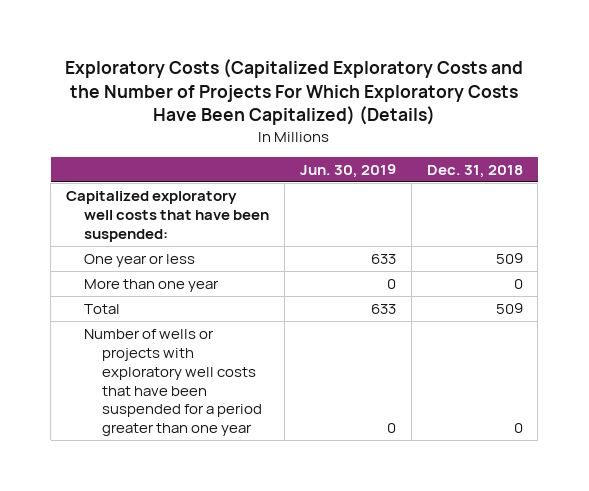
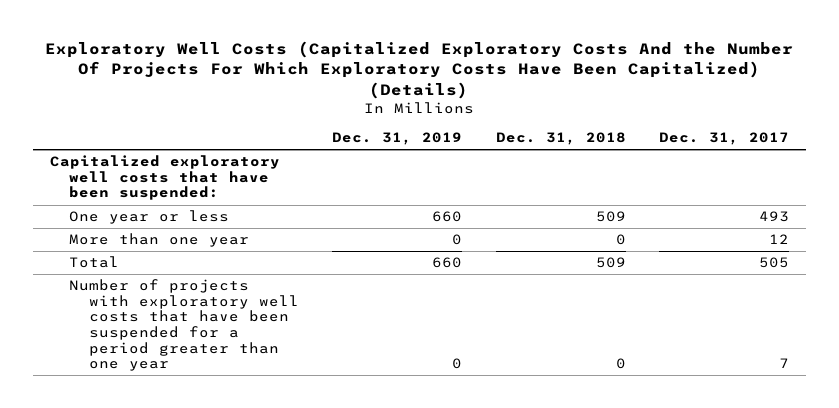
- Exploratory Costs (Capitalized Exploratory Costs and the Number of Projects For Which Exploratory Costs Have Been Capitalized) (Details)
+ Exploratory Well Costs (Capitalized Exploratory Costs And the Number Of Projects For Which Exploratory Costs Have Been Capitalized) (Details)
- | Jun. 30, 2019 | Dec. 31, 2018
+ | Dec. 31, 2019 | Dec. 31, 2018 | Dec. 31, 2017
- Number of wells or projects with exploratory well costs that have been suspended for a period greater than one year | 0 | 0
+ Number of projects with exploratory well costs that have been suspended for a period greater than one year | 0 | 0 | 7

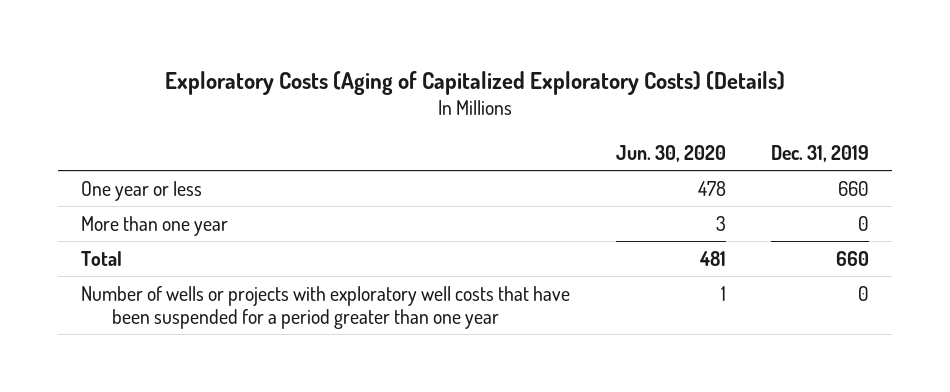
- Exploratory Well Costs (Capitalized Exploratory Costs And the Number Of Projects For Which Exploratory Costs Have Been Capitalized) (Details)
+ Exploratory Costs (Aging of Capitalized Exploratory Costs) (Details)
- | Dec. 31, 2019 | Dec. 31, 2018 | Dec. 31, 2017
+ | Jun. 30, 2020 | Dec. 31, 2019
- Capitalized exploratory well costs that have been suspended:
- Number of projects with exploratory well costs that have been suspended for a period greater than one year | 0 | 0 | 7
+ Number of wells or projects with exploratory well costs that have been suspended for a period greater than one year | 1 | 0

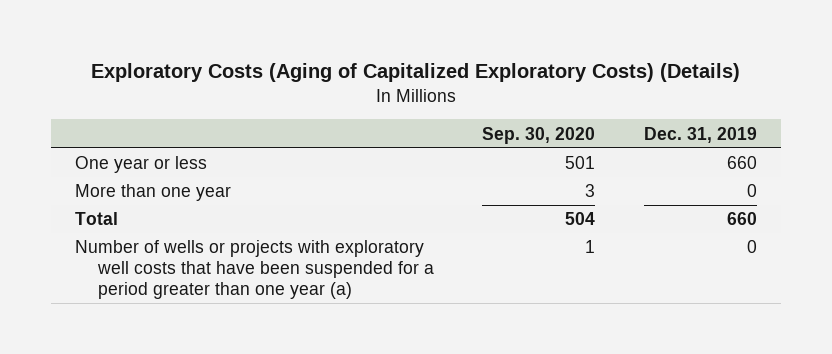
- | Jun. 30, 2020 | Dec. 31, 2019
+ | Sep. 30, 2020 | Dec. 31, 2019
- Number of wells or projects with exploratory well costs that have been suspended for a period greater than one year | 1 | 0
+ Number of wells or projects with exploratory well costs that have been suspended for a period greater than one year (a) | 1 | 0

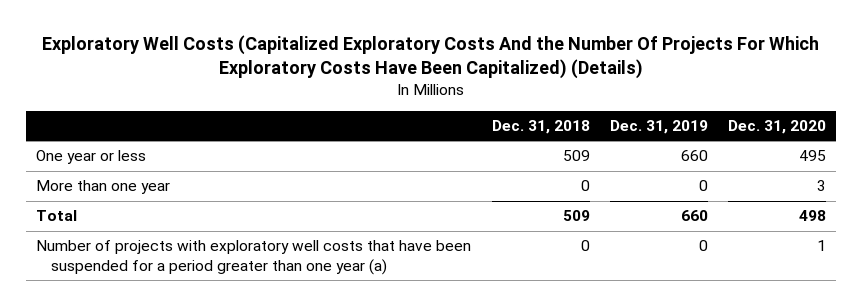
- Exploratory Costs (Aging of Capitalized Exploratory Costs) (Details)
+ Exploratory Well Costs (Capitalized Exploratory Costs And the Number Of Projects For Which Exploratory Costs Have Been Capitalized) (Details)
- | Sep. 30, 2020 | Dec. 31, 2019
+ | Dec. 31, 2018 | Dec. 31, 2019 | Dec. 31, 2020
- Number of wells or projects with exploratory well costs that have been suspended for a period greater than one year (a) | 1 | 0
+ Number of projects with exploratory well costs that have been suspended for a period greater than one year (a) | 0 | 0 | 1

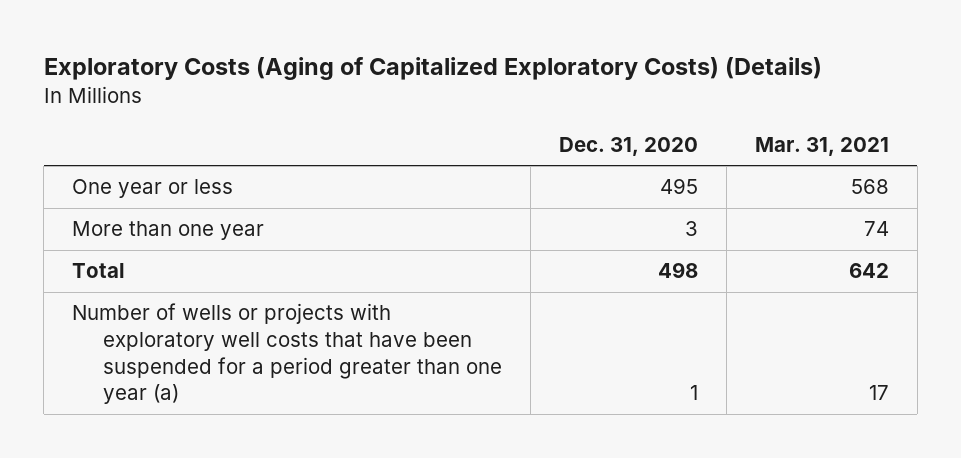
- Exploratory Well Costs (Capitalized Exploratory Costs And the Number Of Projects For Which Exploratory Costs Have Been Capitalized) (Details)
+ Exploratory Costs (Aging of Capitalized Exploratory Costs) (Details)
- | Dec. 31, 2018 | Dec. 31, 2019 | Dec. 31, 2020
+ | Dec. 31, 2020 | Mar. 31, 2021
- Number of projects with exploratory well costs that have been suspended for a period greater than one year (a) | 0 | 0 | 1
+ Number of wells or projects with exploratory well costs that have been suspended for a period greater than one year (a) | 1 | 17

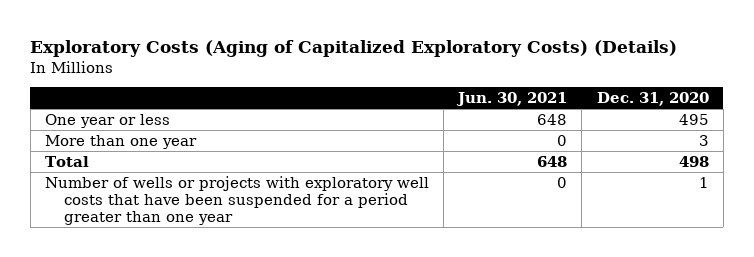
- | Dec. 31, 2020 | Mar. 31, 2021
+ | Jun. 30, 2021 | Dec. 31, 2020
- Number of wells or projects with exploratory well costs that have been suspended for a period greater than one year (a) | 1 | 17
+ Number of wells or projects with exploratory well costs that have been suspended for a period greater than one year | 0 | 1

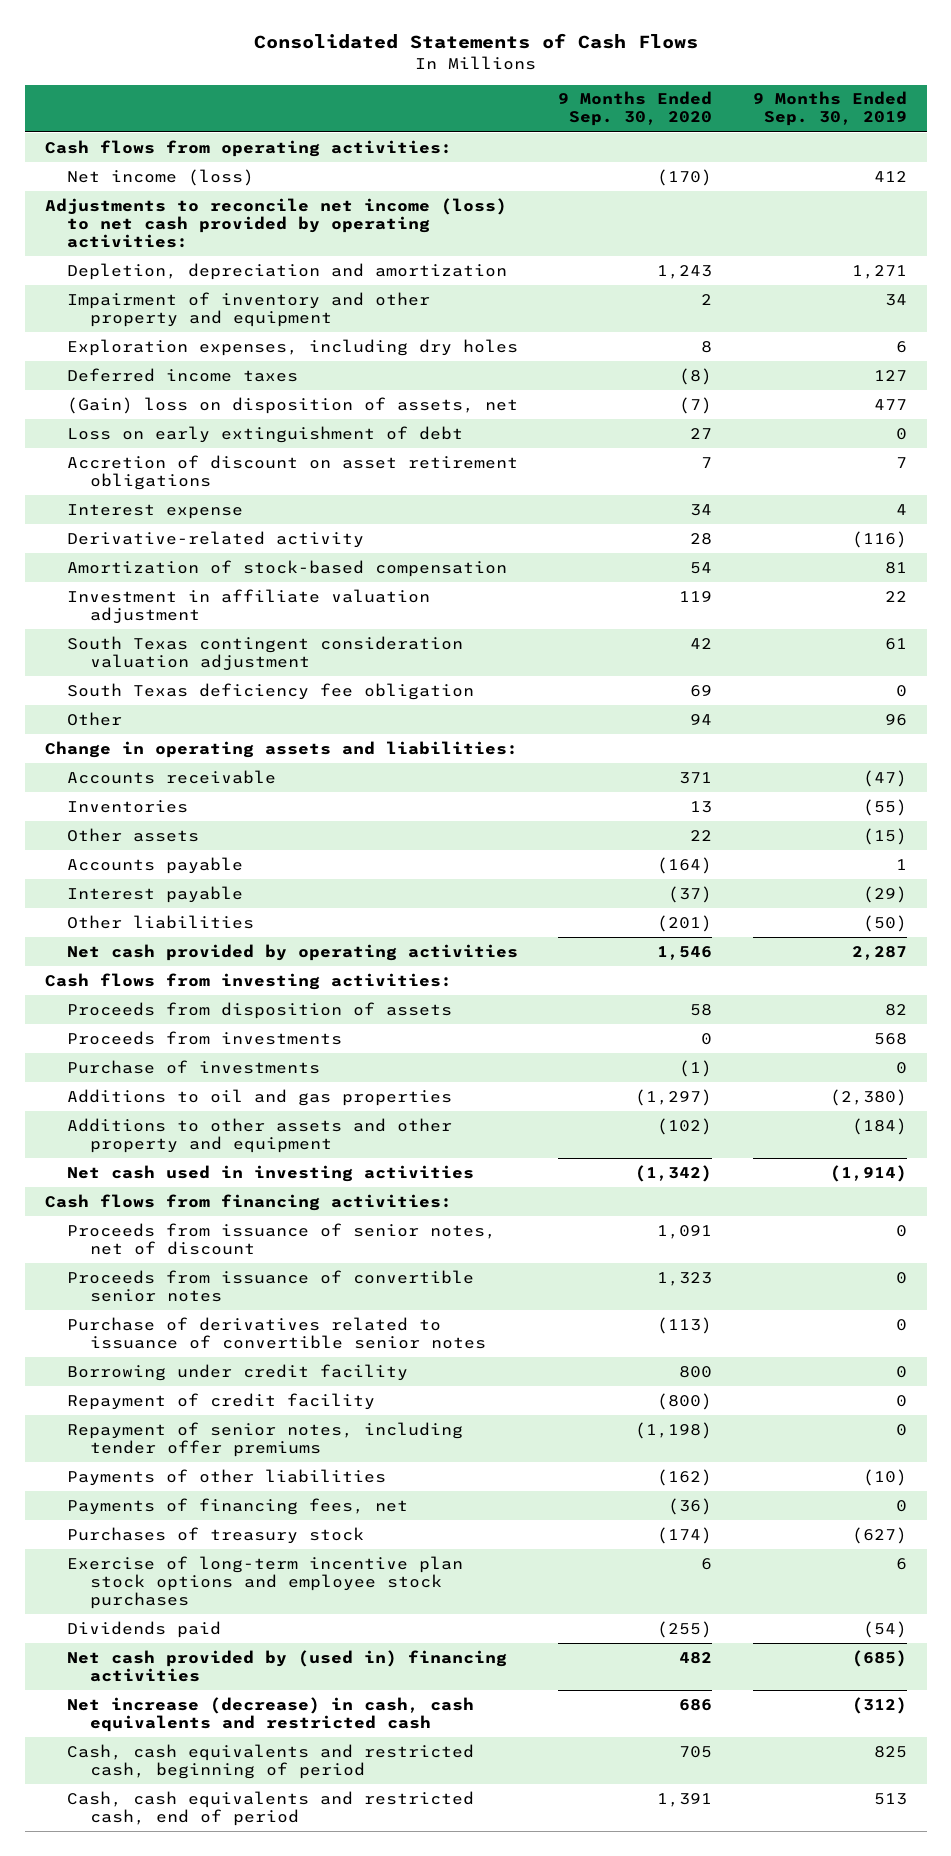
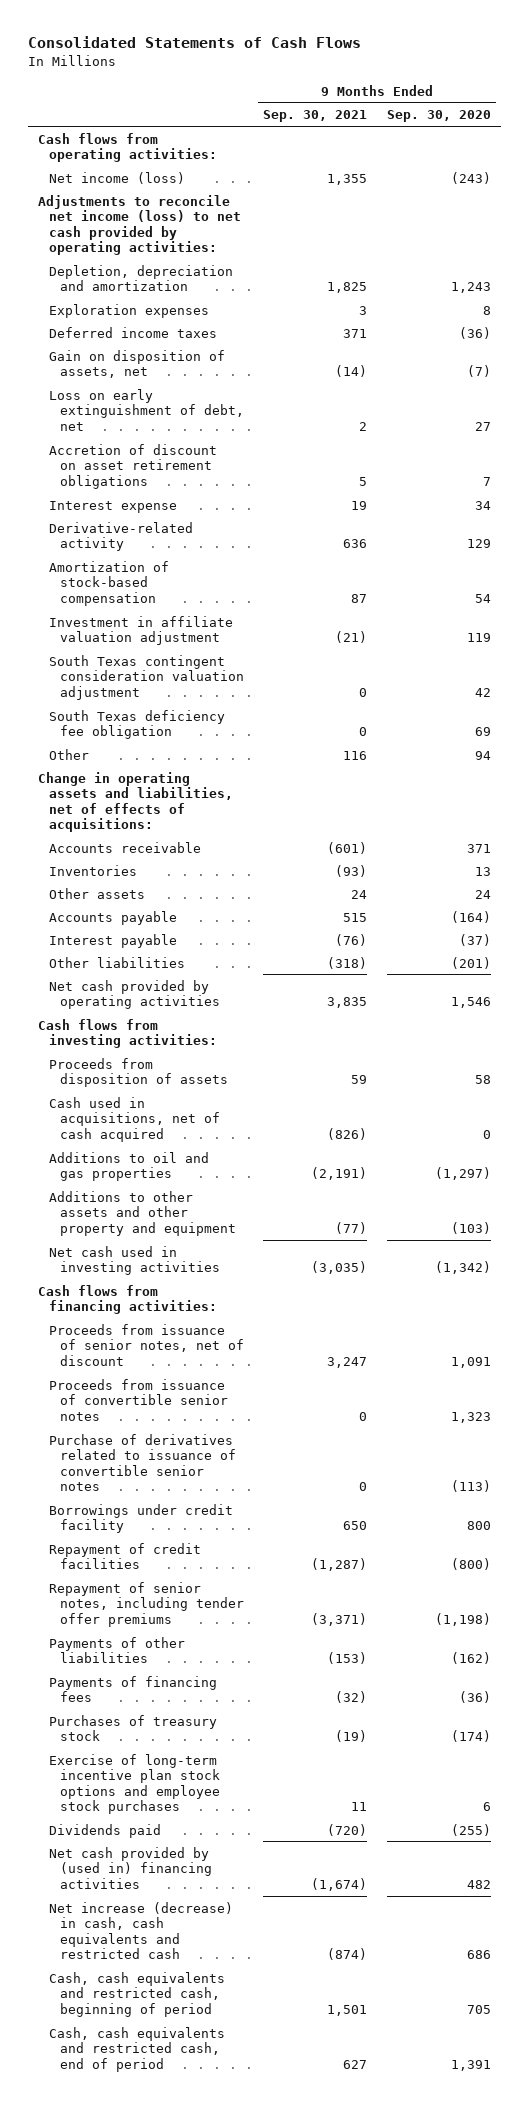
- | 9 Months Ended Sep. 30, 2020 | 9 Months Ended Sep. 30, 2019
+ | 9 Months Ended Sep. 30, 2021 | 9 Months Ended Sep. 30, 2020
- Net income (loss) | (170) | 412
+ Net income (loss) | 1,355 | (243)
- Impairment of inventory and other property and equipment | 2 | 34
- Exploration expenses, including dry holes | 8 | 6
- Deferred income taxes | (8) | 127
- (Gain) loss on disposition of assets, net | (7) | 477
- Loss on early extinguishment of debt | 27 | 0
+ Exploration expenses | 3 | 8
+ Deferred income taxes | 371 | (36)
+ Gain on disposition of assets, net | (14) | (7)
+ Loss on early extinguishment of debt, net | 2 | 27
- Derivative-related activity | 28 | (116)
+ Derivative-related activity | 636 | 129
- Change in operating assets and liabilities:
+ Change in operating assets and liabilities, net of effects of acquisitions:
- Other assets | 22 | (15)
+ Other assets | 24 | 24
- Proceeds from investments | 0 | 568
- Purchase of investments | (1) | 0
+ Cash used in acquisitions, net of cash acquired | (826) | 0
- Additions to other assets and other property and equipment | (102) | (184)
+ Additions to other assets and other property and equipment | (77) | (103)
- Borrowing under credit facility | 800 | 0
- Repayment of credit facility | (800) | 0
+ Borrowings under credit facility | 650 | 800
+ Repayment of credit facilities | (1,287) | (800)
- Payments of financing fees, net | (36) | 0
+ Payments of financing fees | (32) | (36)

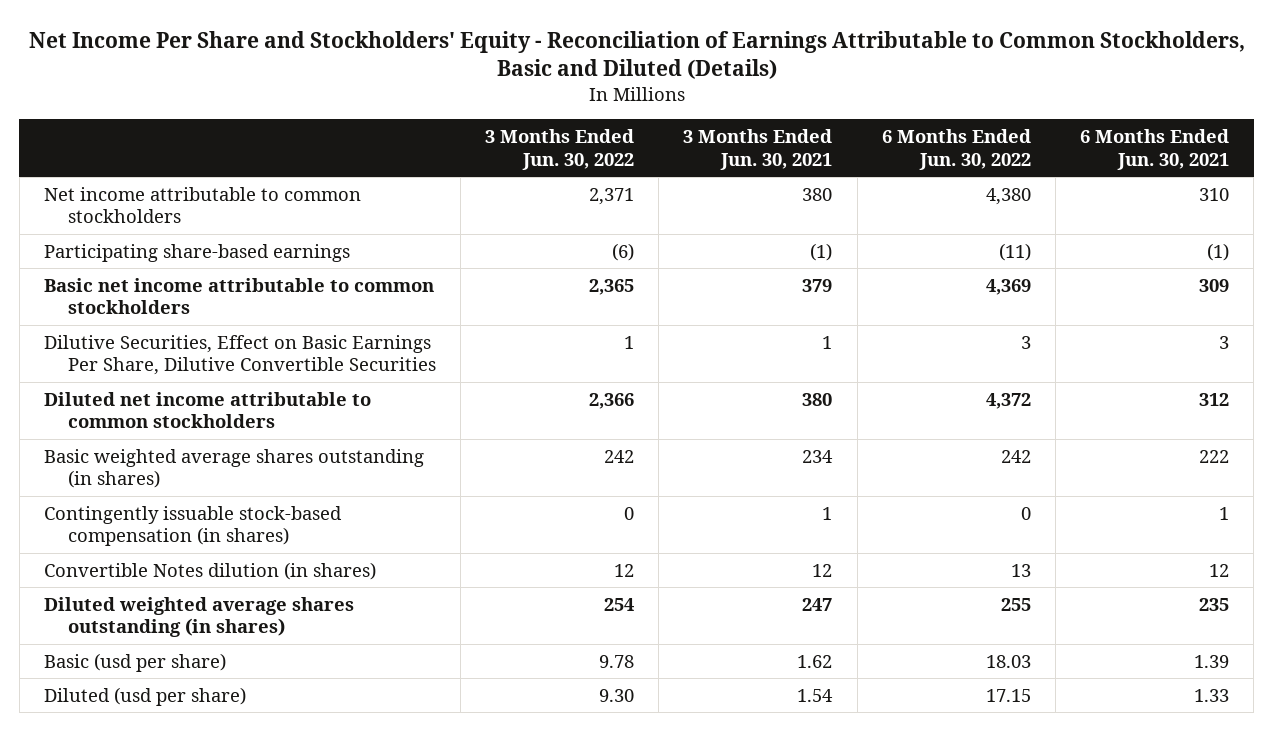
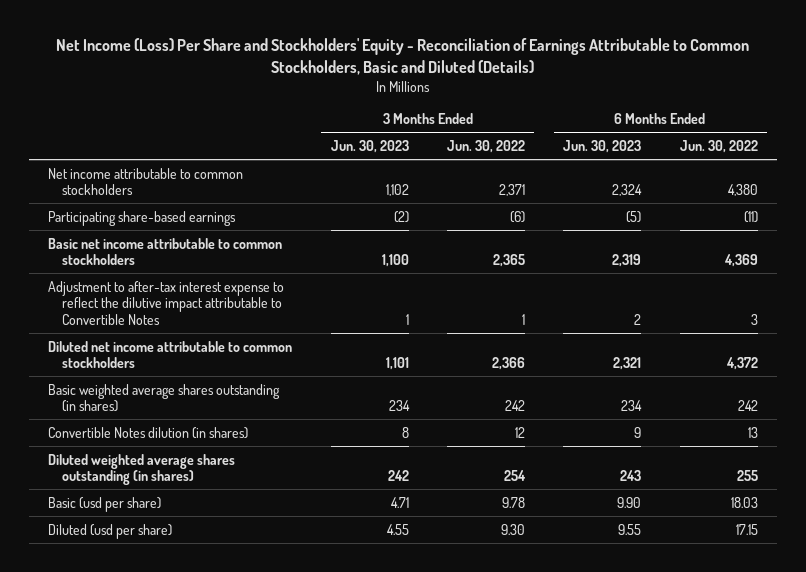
- Net Income Per Share and Stockholders' Equity - Reconciliation of Earnings Attributable to Common Stockholders, Basic and Diluted (Details)
+ Net Income (Loss) Per Share and Stockholders' Equity - Reconciliation of Earnings Attributable to Common Stockholders, Basic and Diluted (Details)
- | 3 Months Ended Jun. 30, 2022 | 3 Months Ended Jun. 30, 2021 | 6 Months Ended Jun. 30, 2022 | 6 Months Ended Jun. 30, 2021
+ | 3 Months Ended Jun. 30, 2023 | 3 Months Ended Jun. 30, 2022 | 6 Months Ended Jun. 30, 2023 | 6 Months Ended Jun. 30, 2022
- Dilutive Securities, Effect on Basic Earnings Per Share, Dilutive Convertible Securities | 1 | 1 | 3 | 3
+ Adjustment to after-tax interest expense to reflect the dilutive impact attributable to Convertible Notes | 1 | 1 | 2 | 3
- Contingently issuable stock-based compensation (in shares) | 0 | 1 | 0 | 1

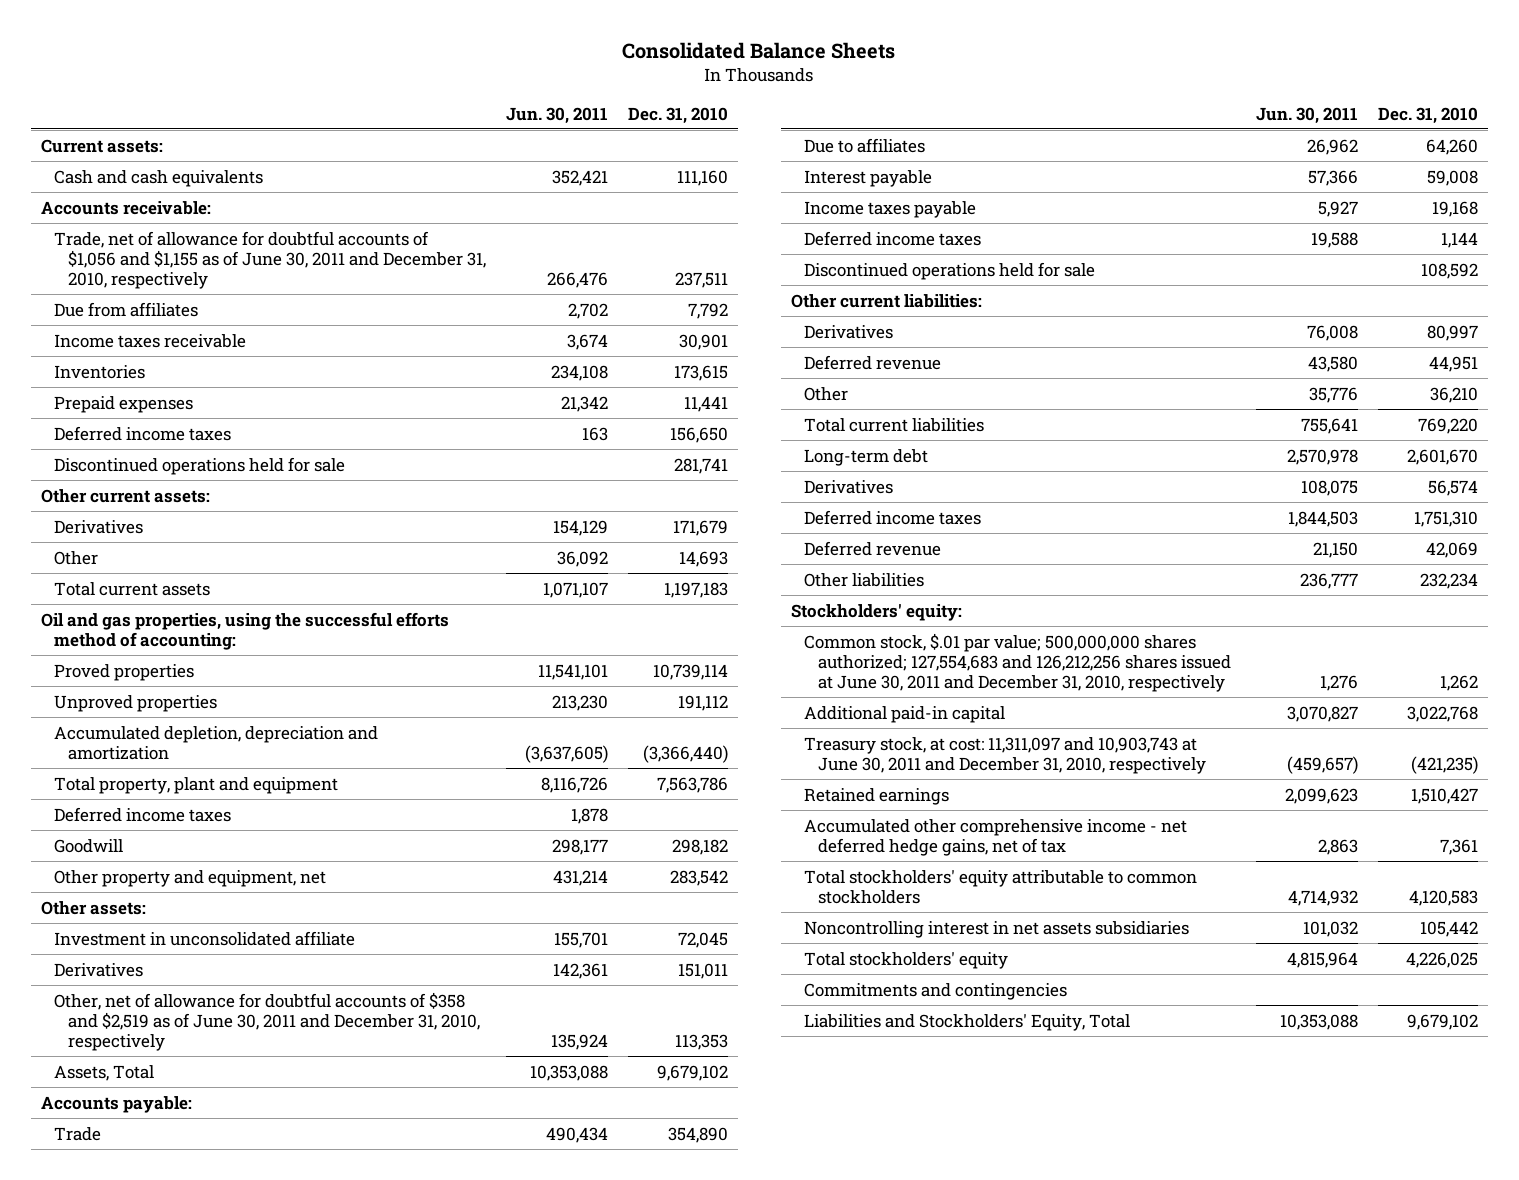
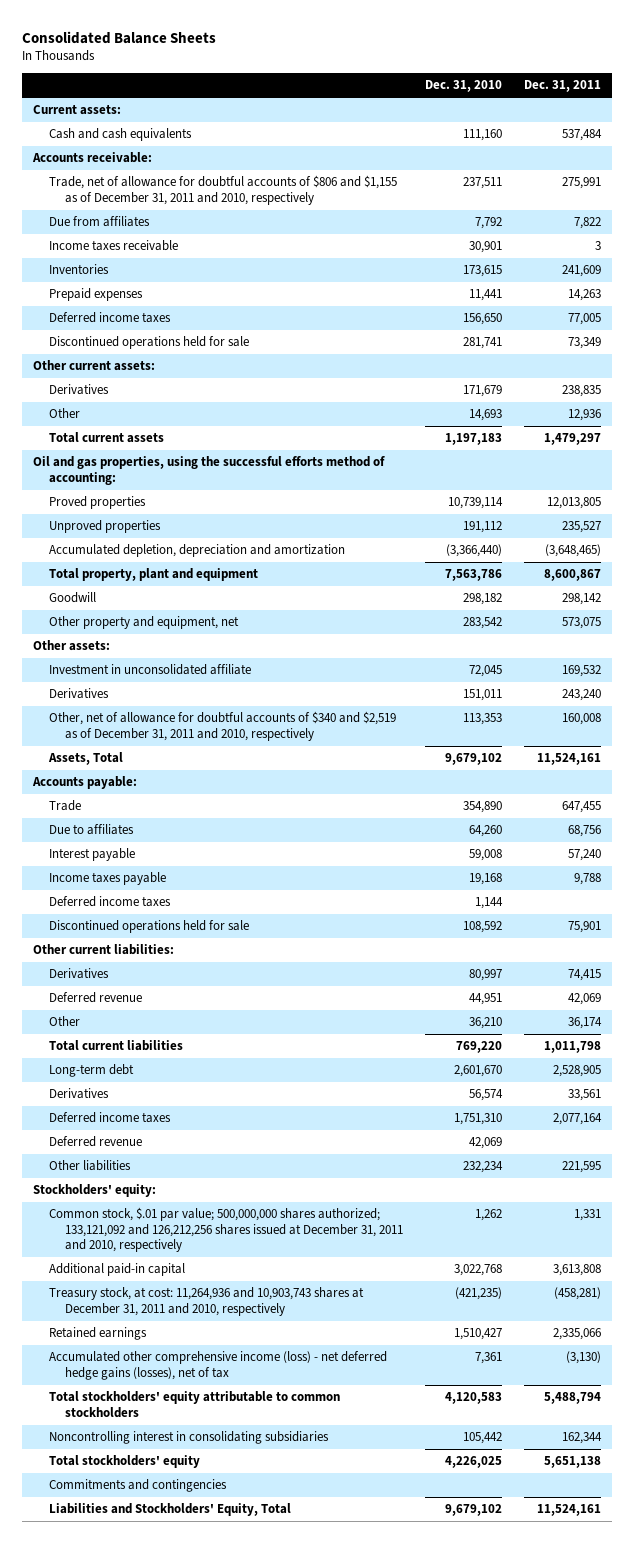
- | Jun. 30, 2011 | Dec. 31, 2010
+ | Dec. 31, 2010 | Dec. 31, 2011
- Trade, net of allowance for doubtful accounts of $1,056 and $1,155 as of June 30, 2011 and December 31, 2010, respectively | 266,476 | 237,511
+ Trade, net of allowance for doubtful accounts of $806 and $1,155 as of December 31, 2011 and 2010, respectively | 237,511 | 275,991
- Deferred income taxes | 1,878 |
- Other, net of allowance for doubtful accounts of $358 and $2,519 as of June 30, 2011 and December 31, 2010, respectively | 135,924 | 113,353
+ Other, net of allowance for doubtful accounts of $340 and $2,519 as of December 31, 2011 and 2010, respectively | 113,353 | 160,008
- Common stock, $.01 par value; 500,000,000 shares authorized; 127,554,683 and 126,212,256 shares issued at June 30, 2011 and December 31, 2010, respectively | 1,276 | 1,262
+ Common stock, $.01 par value; 500,000,000 shares authorized; 133,121,092 and 126,212,256 shares issued at December 31, 2011 and 2010, respectively | 1,262 | 1,331
- Treasury stock, at cost: 11,311,097 and 10,903,743 at June 30, 2011 and December 31, 2010, respectively | (459,657) | (421,235)
+ Treasury stock, at cost: 11,264,936 and 10,903,743 shares at December 31, 2011 and 2010, respectively | (421,235) | (458,281)
- Accumulated other comprehensive income - net deferred hedge gains, net of tax | 2,863 | 7,361
+ Accumulated other comprehensive income (loss) - net deferred hedge gains (losses), net of tax | 7,361 | (3,130)
- Noncontrolling interest in net assets subsidiaries | 101,032 | 105,442
+ Noncontrolling interest in consolidating subsidiaries | 105,442 | 162,344

